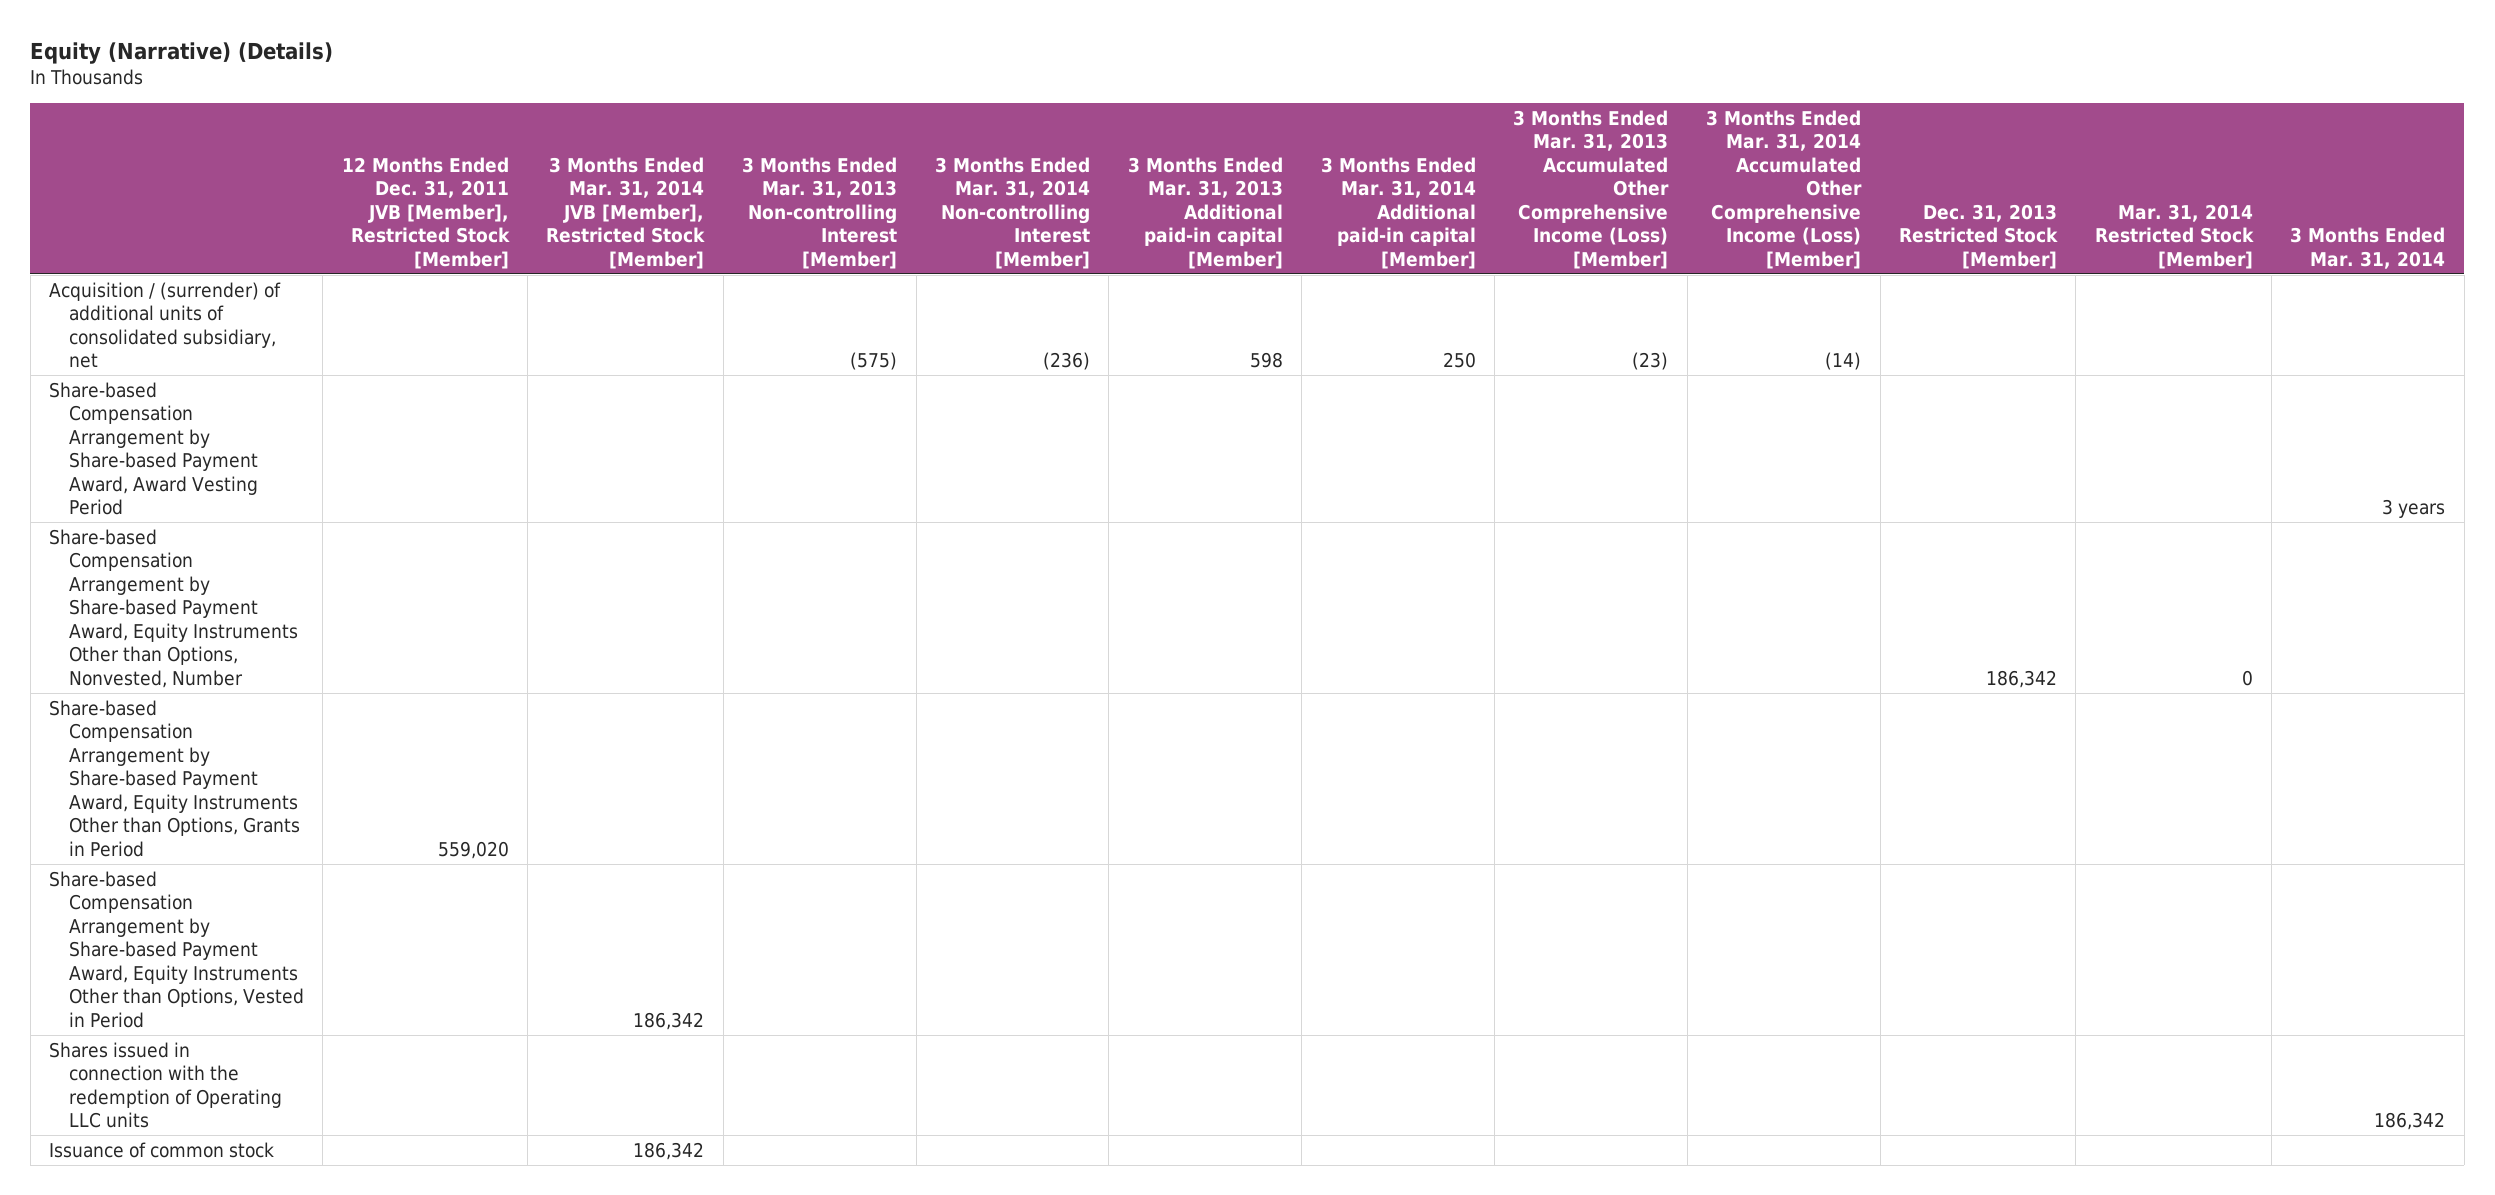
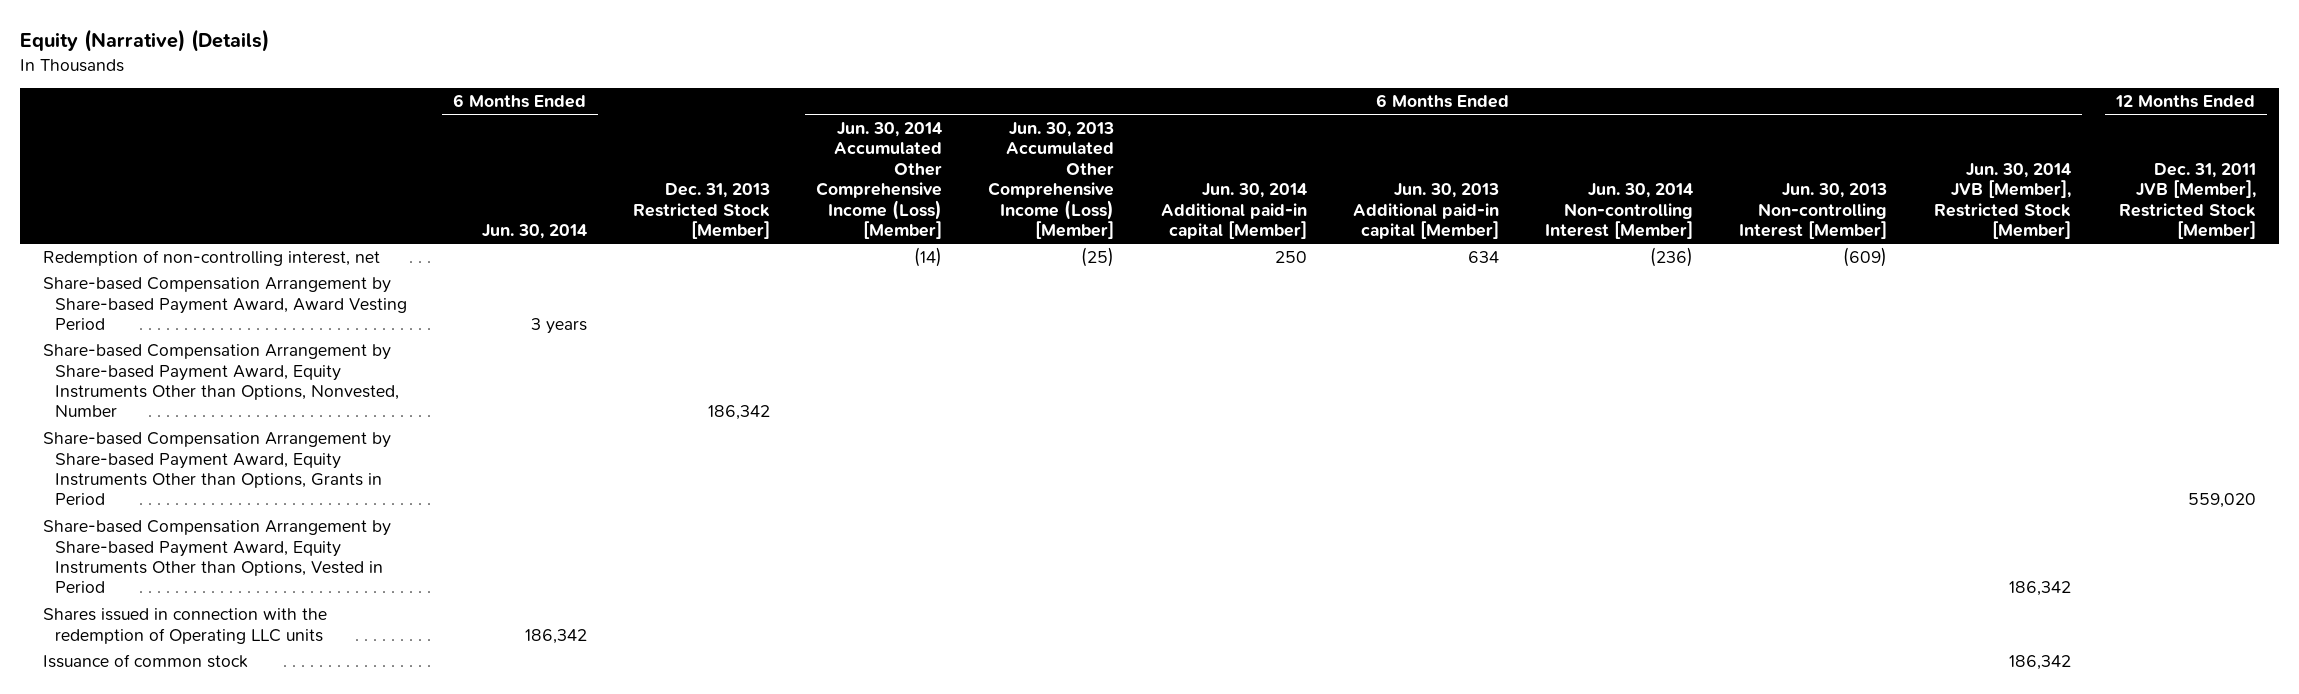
- | 12 Months Ended Dec. 31, 2011 JVB [Member], Restricted Stock [Member] | 3 Months Ended Mar. 31, 2014 JVB [Member], Restricted Stock [Member] | 3 Months Ended Mar. 31, 2013 Non-controlling Interest [Member] | 3 Months Ended Mar. 31, 2014 Non-controlling Interest [Member] | 3 Months Ended Mar. 31, 2013 Additional paid-in capital [Member] | 3 Months Ended Mar. 31, 2014 Additional paid-in capital [Member] | 3 Months Ended Mar. 31, 2013 Accumulated Other Comprehensive Income (Loss) [Member] | 3 Months Ended Mar. 31, 2014 Accumulated Other Comprehensive Income (Loss) [Member] | Dec. 31, 2013 Restricted Stock [Member] | Mar. 31, 2014 Restricted Stock [Member] | 3 Months Ended Mar. 31, 2014
+ | 6 Months Ended Jun. 30, 2014 | Dec. 31, 2013 Restricted Stock [Member] | 6 Months Ended Jun. 30, 2014 Accumulated Other Comprehensive Income (Loss) [Member] | 6 Months Ended Jun. 30, 2013 Accumulated Other Comprehensive Income (Loss) [Member] | 6 Months Ended Jun. 30, 2014 Additional paid-in capital [Member] | 6 Months Ended Jun. 30, 2013 Additional paid-in capital [Member] | 6 Months Ended Jun. 30, 2014 Non-controlling Interest [Member] | 6 Months Ended Jun. 30, 2013 Non-controlling Interest [Member] | 6 Months Ended Jun. 30, 2014 JVB [Member], Restricted Stock [Member] | 12 Months Ended Dec. 31, 2011 JVB [Member], Restricted Stock [Member]
- Acquisition / (surrender) of additional units of consolidated subsidiary, net | | | (575) | (236) | 598 | 250 | (23) | (14) | | |
+ Redemption of non-controlling interest, net | | | (14) | (25) | 250 | 634 | (236) | (609) | |

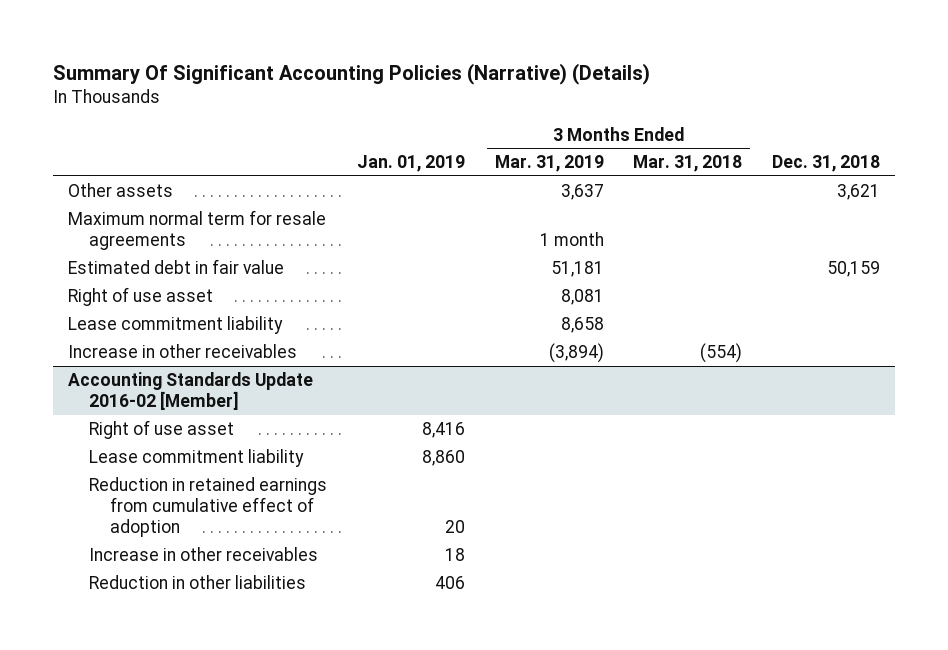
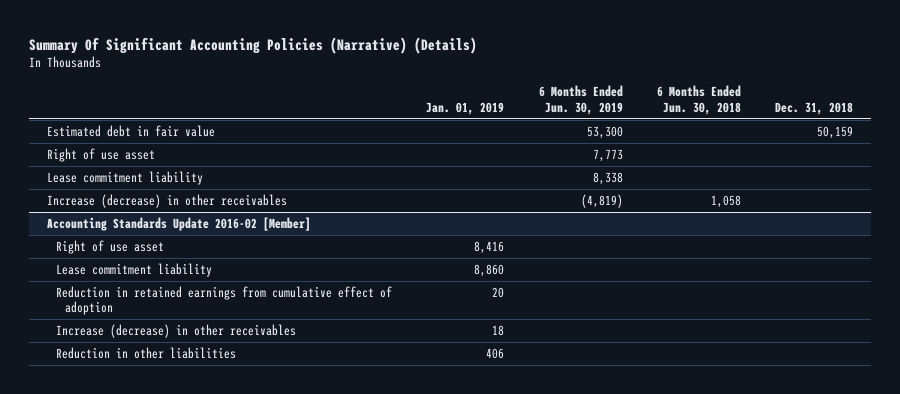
- | Jan. 01, 2019 | 3 Months Ended Mar. 31, 2019 | 3 Months Ended Mar. 31, 2018 | Dec. 31, 2018
+ | Jan. 01, 2019 | 6 Months Ended Jun. 30, 2019 | 6 Months Ended Jun. 30, 2018 | Dec. 31, 2018
- Other assets | | 3,637 | | 3,621
- Maximum normal term for resale agreements | | 1 month | |
- Increase in other receivables | | (3,894) | (554) |
+ Increase (decrease) in other receivables | | (4,819) | 1,058 |
@ Accounting Standards Update 2016-02 [Member]
- Increase in other receivables | 18 | | |
+ Increase (decrease) in other receivables | 18 | | |

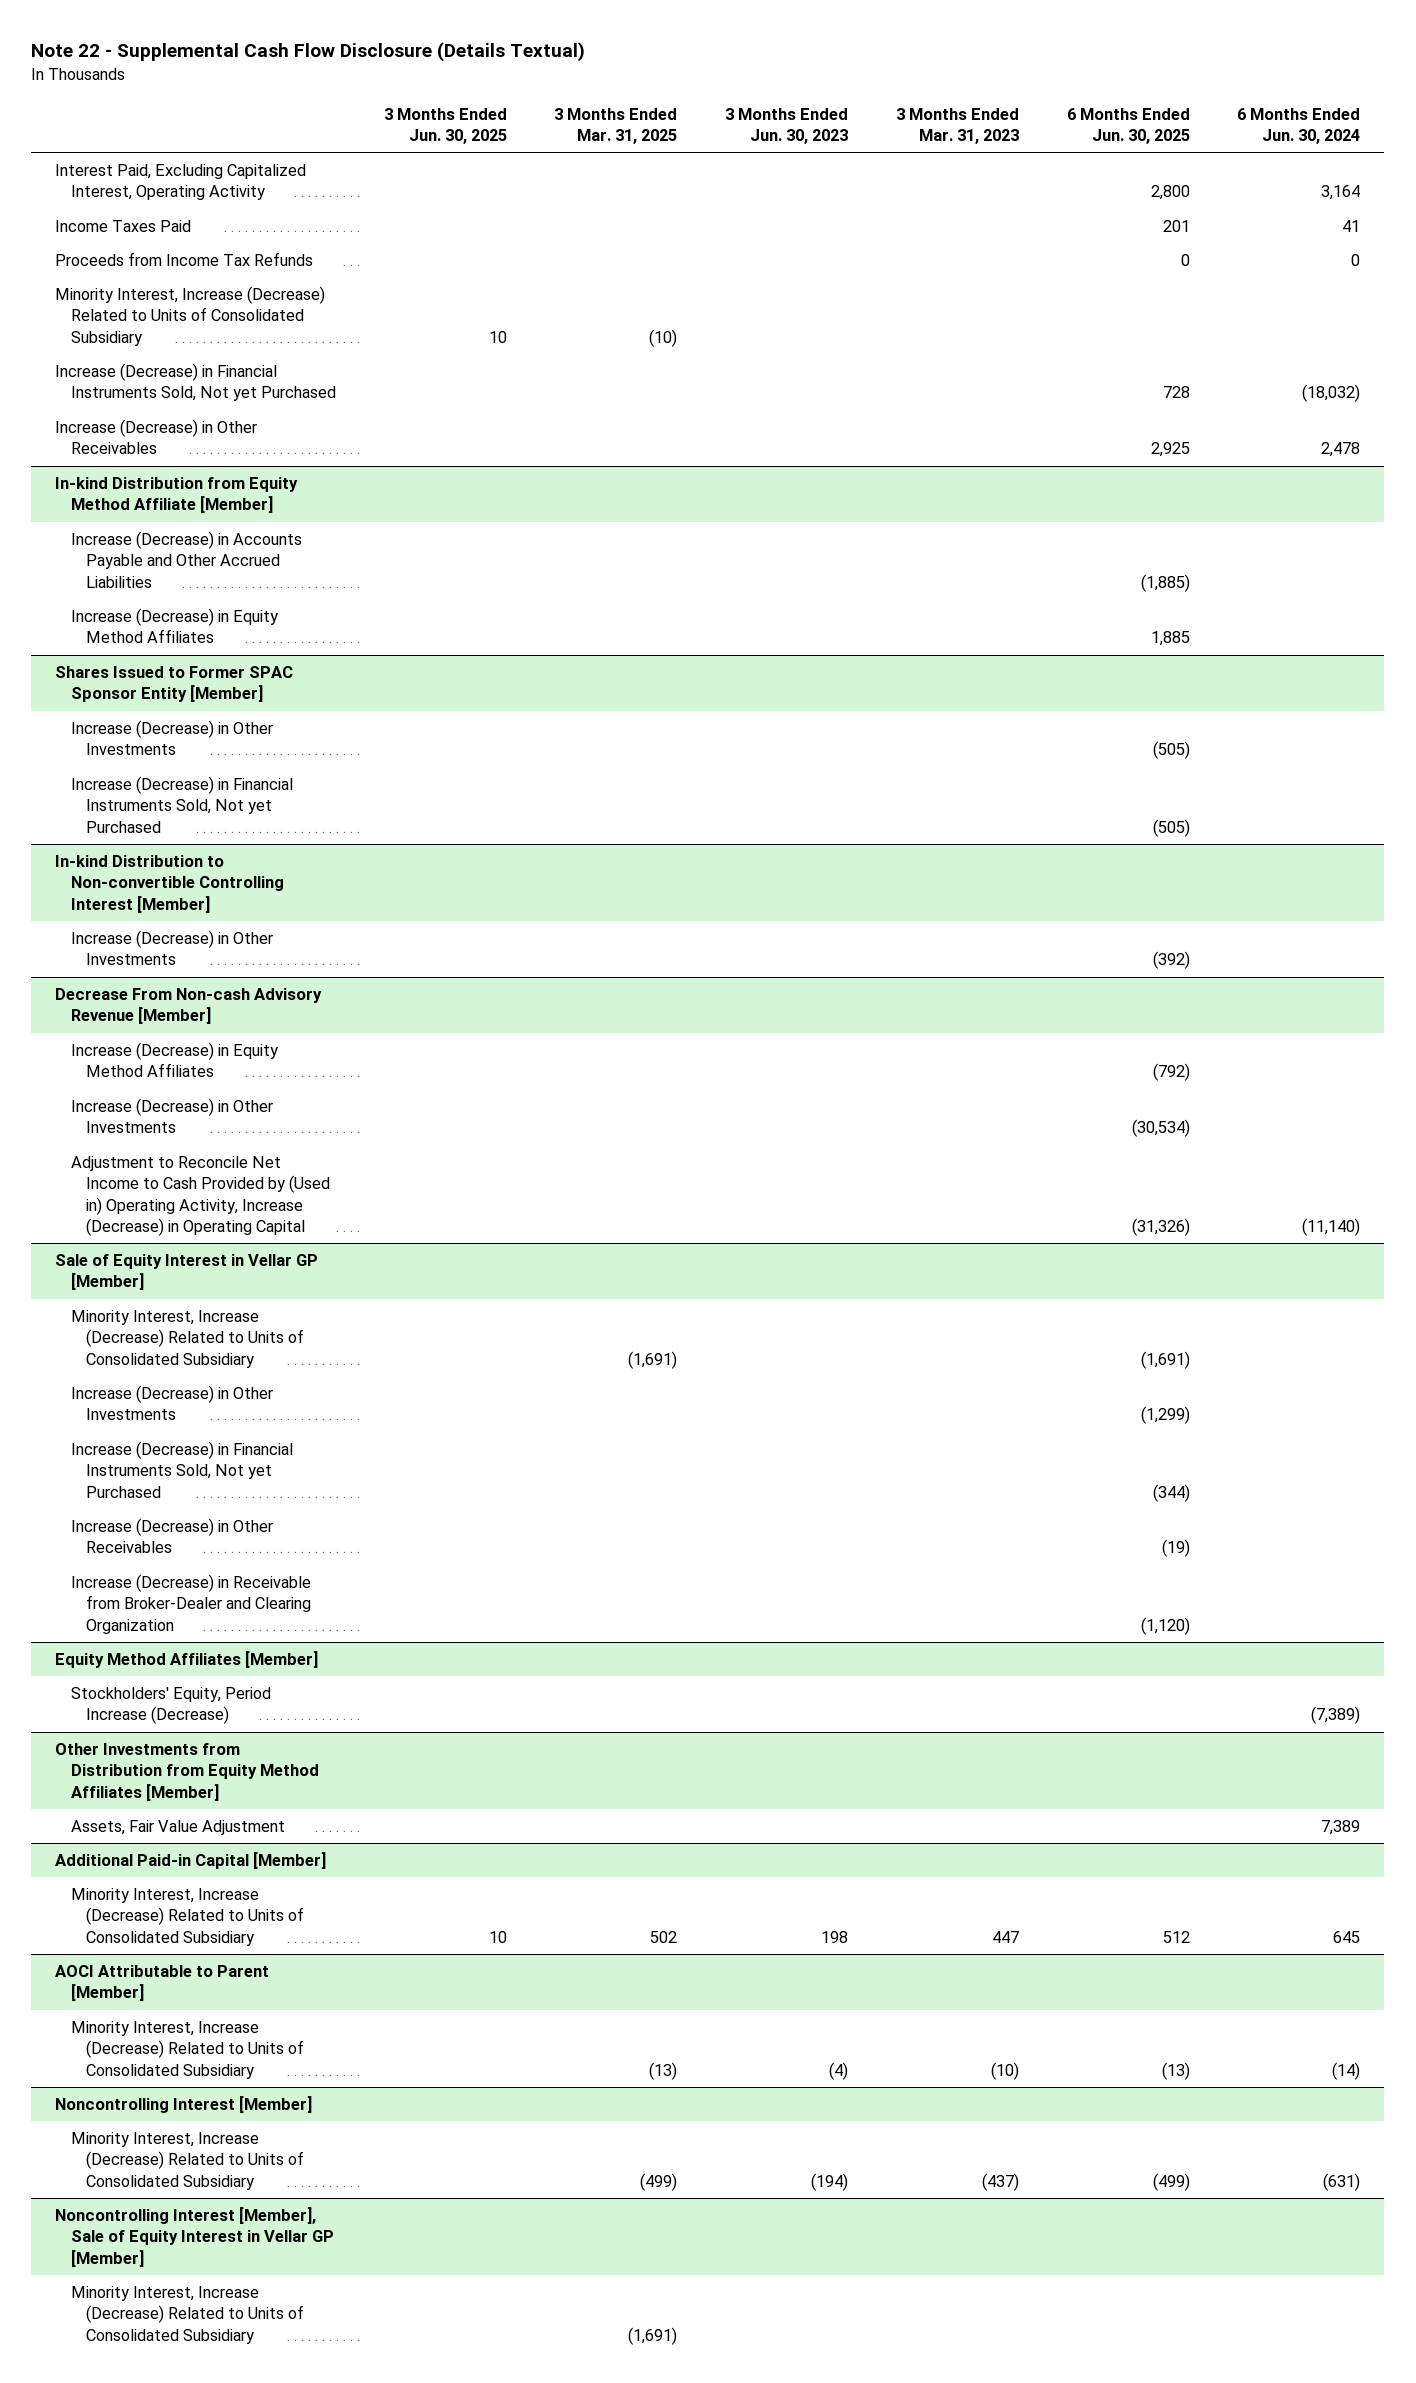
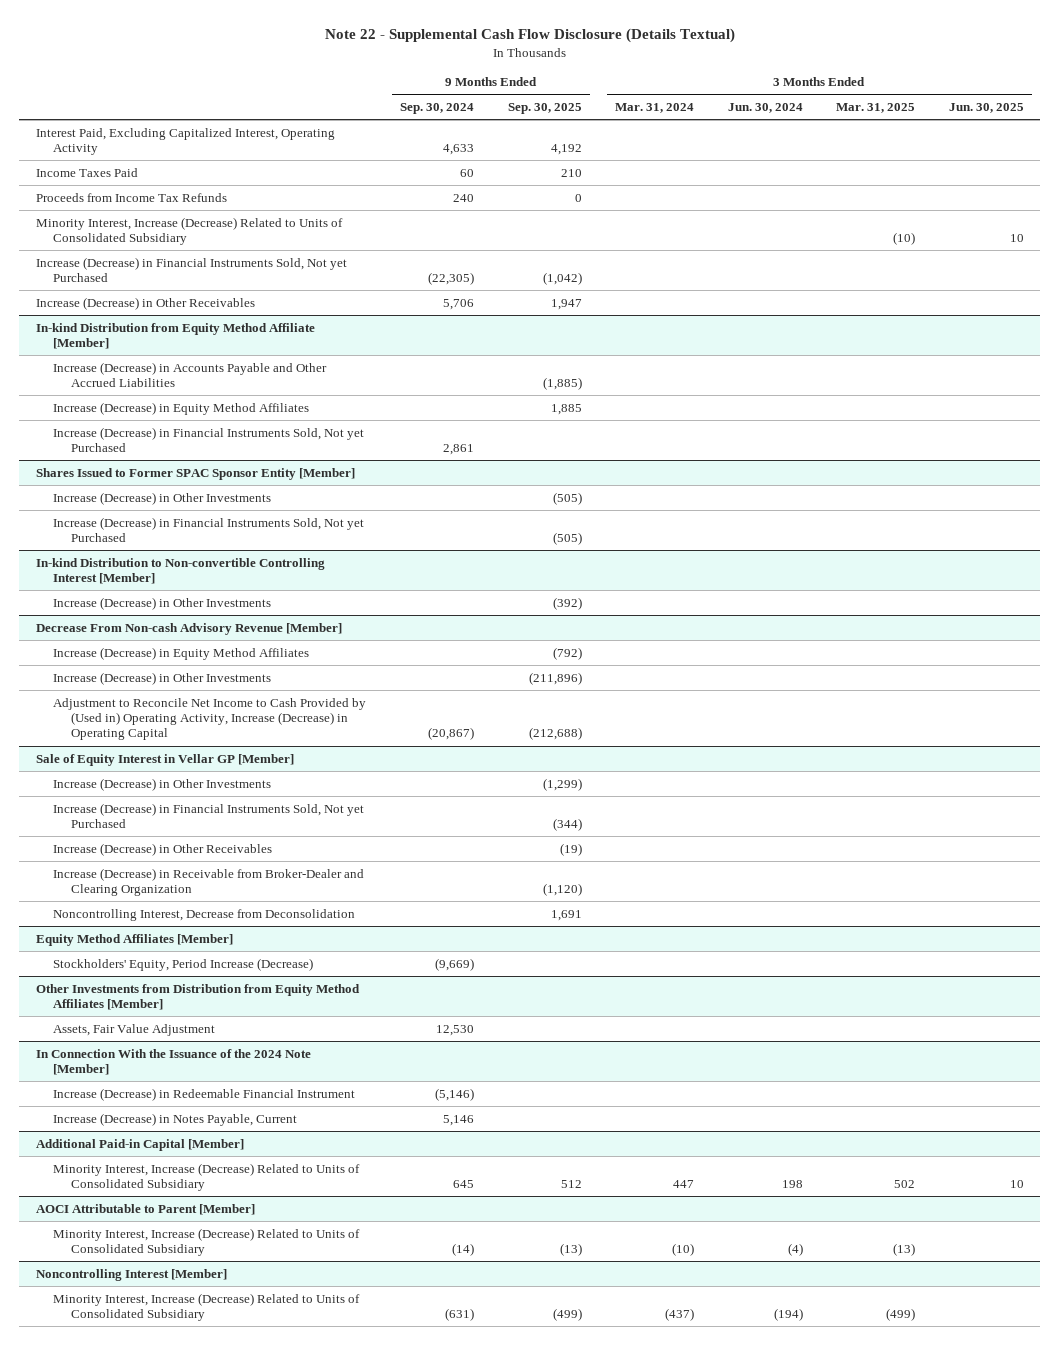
- | 3 Months Ended Jun. 30, 2025 | 3 Months Ended Mar. 31, 2025 | 3 Months Ended Jun. 30, 2023 | 3 Months Ended Mar. 31, 2023 | 6 Months Ended Jun. 30, 2025 | 6 Months Ended Jun. 30, 2024
+ | 9 Months Ended Sep. 30, 2024 | 9 Months Ended Sep. 30, 2025 | 3 Months Ended Mar. 31, 2024 | 3 Months Ended Jun. 30, 2024 | 3 Months Ended Mar. 31, 2025 | 3 Months Ended Jun. 30, 2025
@ In-kind Distribution from Equity Method Affiliate [Member]
+ Increase (Decrease) in Financial Instruments Sold, Not yet Purchased | 2,861 | | | | |
@ Sale of Equity Interest in Vellar GP [Member]
- Minority Interest, Increase (Decrease) Related to Units of Consolidated Subsidiary | | (1,691) | | | (1,691) |
+ Noncontrolling Interest, Decrease from Deconsolidation | | 1,691 | | | |
+ In Connection With the Issuance of the 2024 Note [Member]
+ Increase (Decrease) in Redeemable Financial Instrument | (5,146) | | | | |
+ Increase (Decrease) in Notes Payable, Current | 5,146 | | | | |
- Noncontrolling Interest [Member], Sale of Equity Interest in Vellar GP [Member]
- Minority Interest, Increase (Decrease) Related to Units of Consolidated Subsidiary | | (1,691) | | | |

